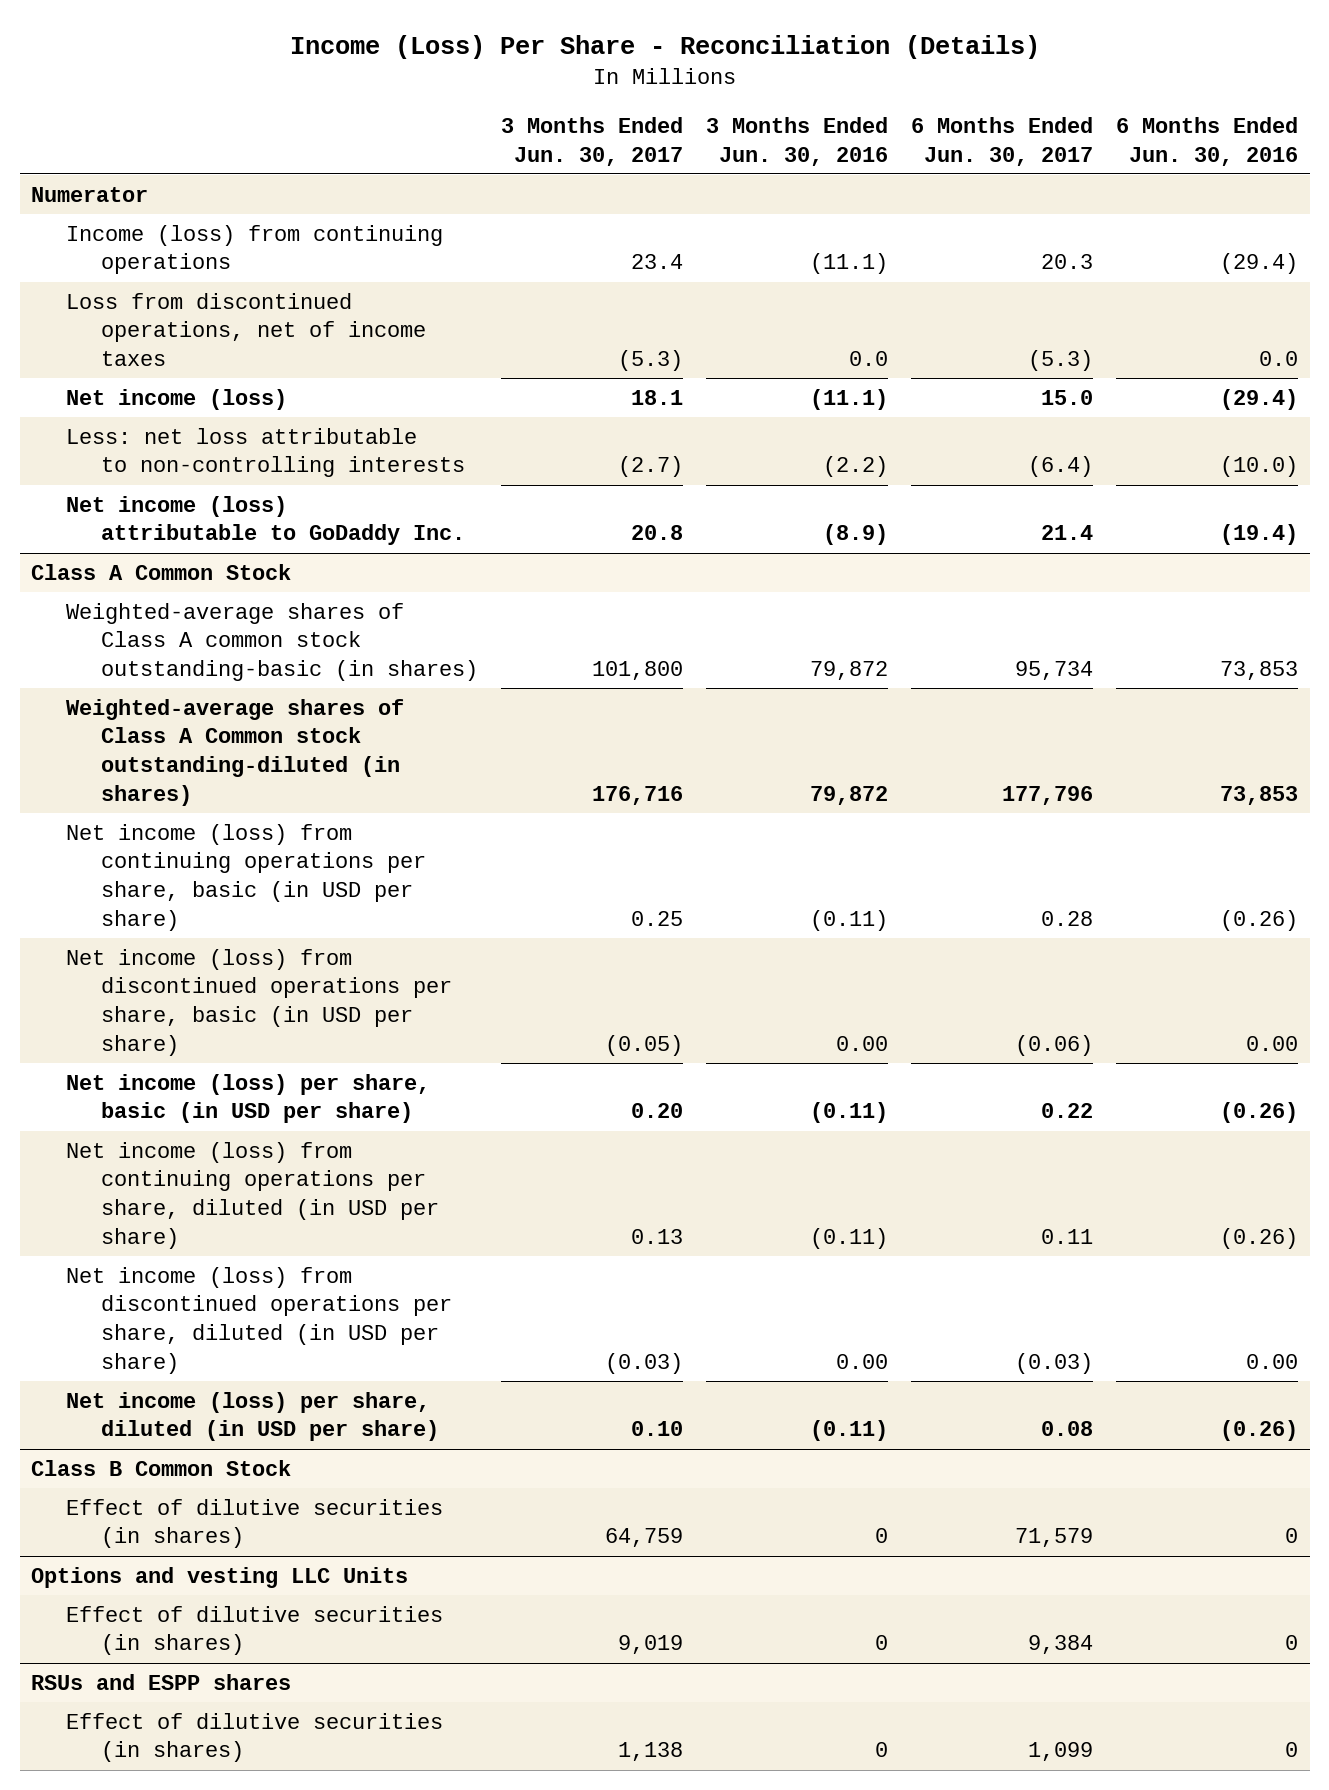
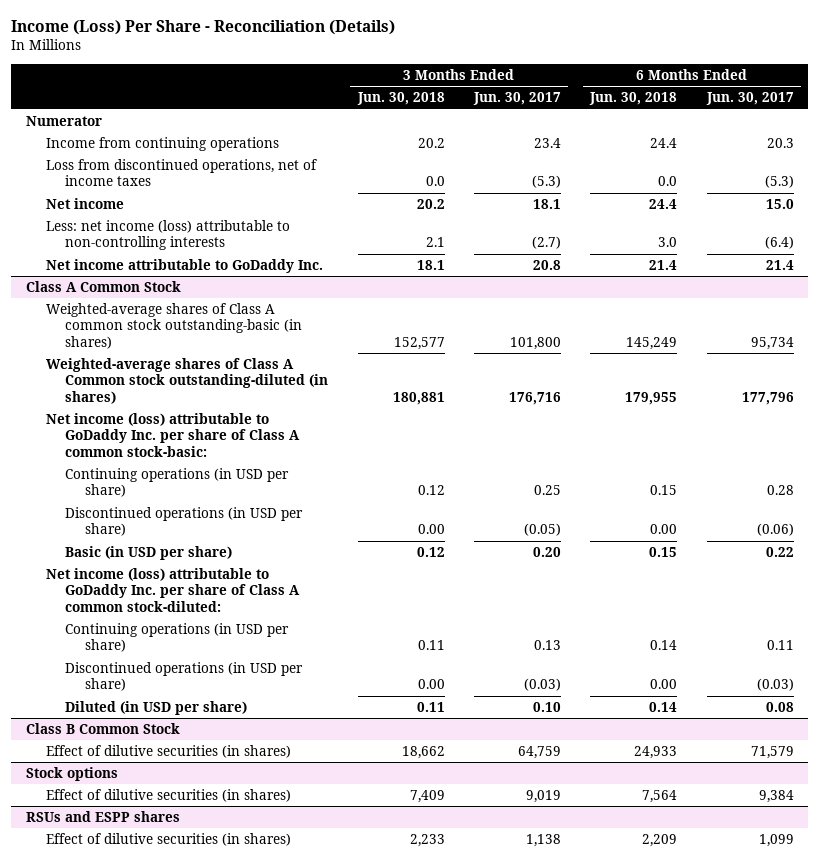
- | 3 Months Ended Jun. 30, 2017 | 3 Months Ended Jun. 30, 2016 | 6 Months Ended Jun. 30, 2017 | 6 Months Ended Jun. 30, 2016
+ | 3 Months Ended Jun. 30, 2018 | 3 Months Ended Jun. 30, 2017 | 6 Months Ended Jun. 30, 2018 | 6 Months Ended Jun. 30, 2017
- Income (loss) from continuing operations | 23.4 | (11.1) | 20.3 | (29.4)
+ Income from continuing operations | 20.2 | 23.4 | 24.4 | 20.3
- Net income (loss) | 18.1 | (11.1) | 15.0 | (29.4)
- Less: net loss attributable to non-controlling interests | (2.7) | (2.2) | (6.4) | (10.0)
- Net income (loss) attributable to GoDaddy Inc. | 20.8 | (8.9) | 21.4 | (19.4)
+ Net income | 20.2 | 18.1 | 24.4 | 15.0
+ Less: net income (loss) attributable to non-controlling interests | 2.1 | (2.7) | 3.0 | (6.4)
+ Net income attributable to GoDaddy Inc. | 18.1 | 20.8 | 21.4 | 21.4
@ Class A Common Stock
- Net income (loss) from continuing operations per share, basic (in USD per share) | 0.25 | (0.11) | 0.28 | (0.26)
- Net income (loss) from discontinued operations per share, basic (in USD per share) | (0.05) | 0.00 | (0.06) | 0.00
- Net income (loss) per share, basic (in USD per share) | 0.20 | (0.11) | 0.22 | (0.26)
- Net income (loss) from continuing operations per share, diluted (in USD per share) | 0.13 | (0.11) | 0.11 | (0.26)
- Net income (loss) from discontinued operations per share, diluted (in USD per share) | (0.03) | 0.00 | (0.03) | 0.00
- Net income (loss) per share, diluted (in USD per share) | 0.10 | (0.11) | 0.08 | (0.26)
+ Net income (loss) attributable to GoDaddy Inc. per share of Class A common stock-basic:
+ Continuing operations (in USD per share) | 0.12 | 0.25 | 0.15 | 0.28
+ Discontinued operations (in USD per share) | 0.00 | (0.05) | 0.00 | (0.06)
+ Basic (in USD per share) | 0.12 | 0.20 | 0.15 | 0.22
+ Net income (loss) attributable to GoDaddy Inc. per share of Class A common stock-diluted:
+ Continuing operations (in USD per share) | 0.11 | 0.13 | 0.14 | 0.11
+ Discontinued operations (in USD per share) | 0.00 | (0.03) | 0.00 | (0.03)
+ Diluted (in USD per share) | 0.11 | 0.10 | 0.14 | 0.08
- Options and vesting LLC Units
+ Stock options

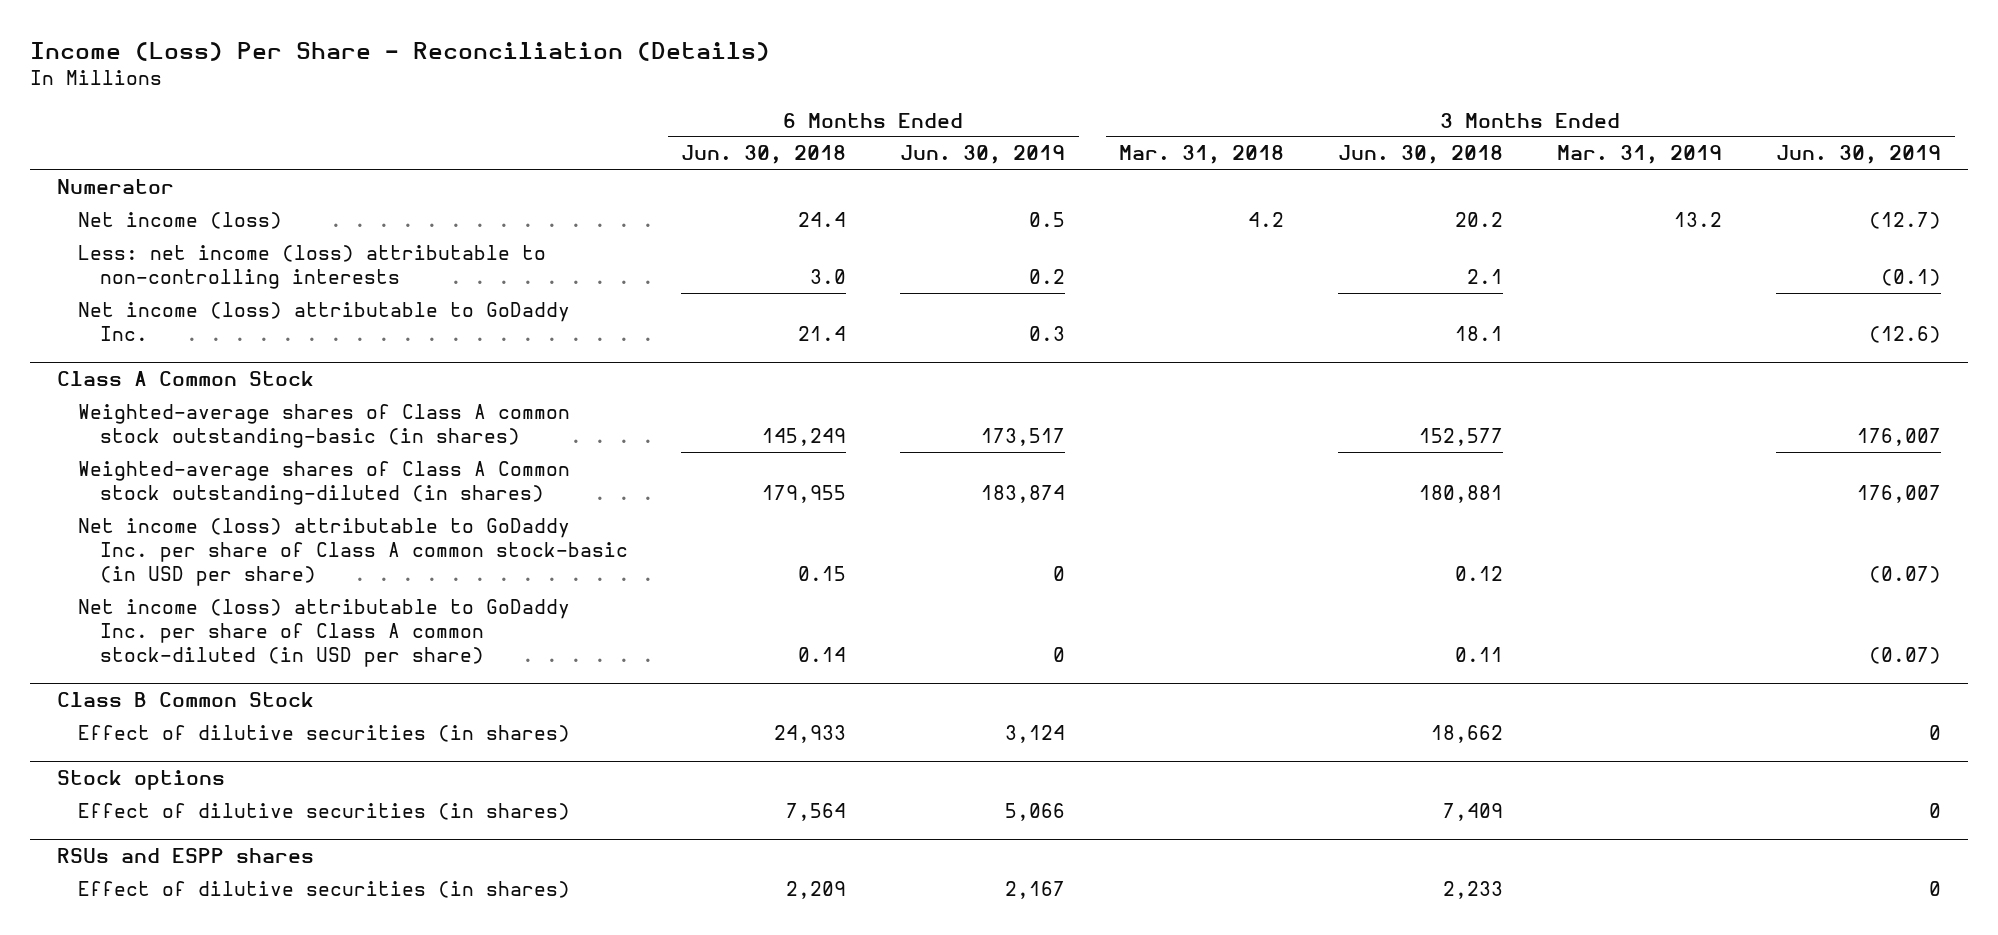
- | 3 Months Ended Jun. 30, 2018 | 3 Months Ended Jun. 30, 2017 | 6 Months Ended Jun. 30, 2018 | 6 Months Ended Jun. 30, 2017
+ | 6 Months Ended Jun. 30, 2018 | 6 Months Ended Jun. 30, 2019 | 3 Months Ended Mar. 31, 2018 | 3 Months Ended Jun. 30, 2018 | 3 Months Ended Mar. 31, 2019 | 3 Months Ended Jun. 30, 2019
- Income from continuing operations | 20.2 | 23.4 | 24.4 | 20.3
- Loss from discontinued operations, net of income taxes | 0.0 | (5.3) | 0.0 | (5.3)
- Net income | 20.2 | 18.1 | 24.4 | 15.0
+ Net income (loss) | 24.4 | 0.5 | 4.2 | 20.2 | 13.2 | (12.7)
- Net income attributable to GoDaddy Inc. | 18.1 | 20.8 | 21.4 | 21.4
+ Net income (loss) attributable to GoDaddy Inc. | 21.4 | 0.3 | | 18.1 | | (12.6)
@ Class A Common Stock
- Net income (loss) attributable to GoDaddy Inc. per share of Class A common stock-basic:
- Continuing operations (in USD per share) | 0.12 | 0.25 | 0.15 | 0.28
- Discontinued operations (in USD per share) | 0.00 | (0.05) | 0.00 | (0.06)
- Basic (in USD per share) | 0.12 | 0.20 | 0.15 | 0.22
- Net income (loss) attributable to GoDaddy Inc. per share of Class A common stock-diluted:
- Continuing operations (in USD per share) | 0.11 | 0.13 | 0.14 | 0.11
- Discontinued operations (in USD per share) | 0.00 | (0.03) | 0.00 | (0.03)
- Diluted (in USD per share) | 0.11 | 0.10 | 0.14 | 0.08
+ Net income (loss) attributable to GoDaddy Inc. per share of Class A common stock-basic (in USD per share) | 0.15 | 0 | | 0.12 | | (0.07)
+ Net income (loss) attributable to GoDaddy Inc. per share of Class A common stock-diluted (in USD per share) | 0.14 | 0 | | 0.11 | | (0.07)

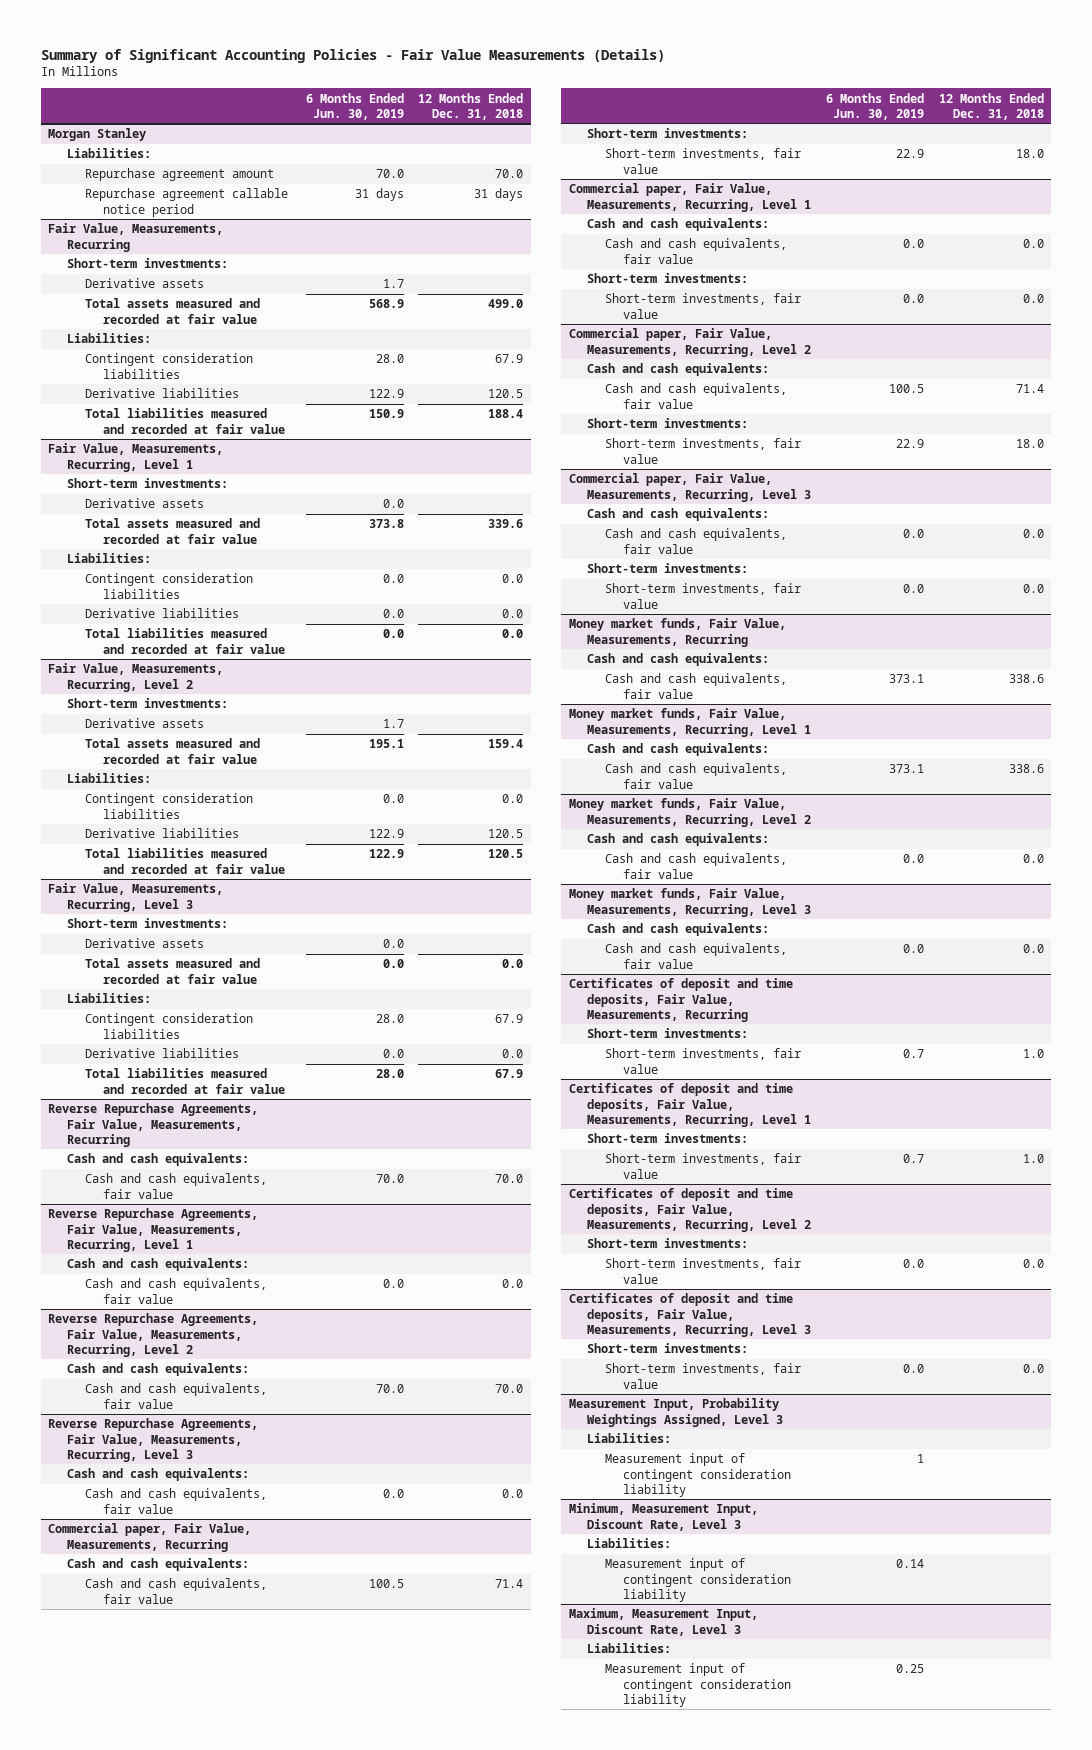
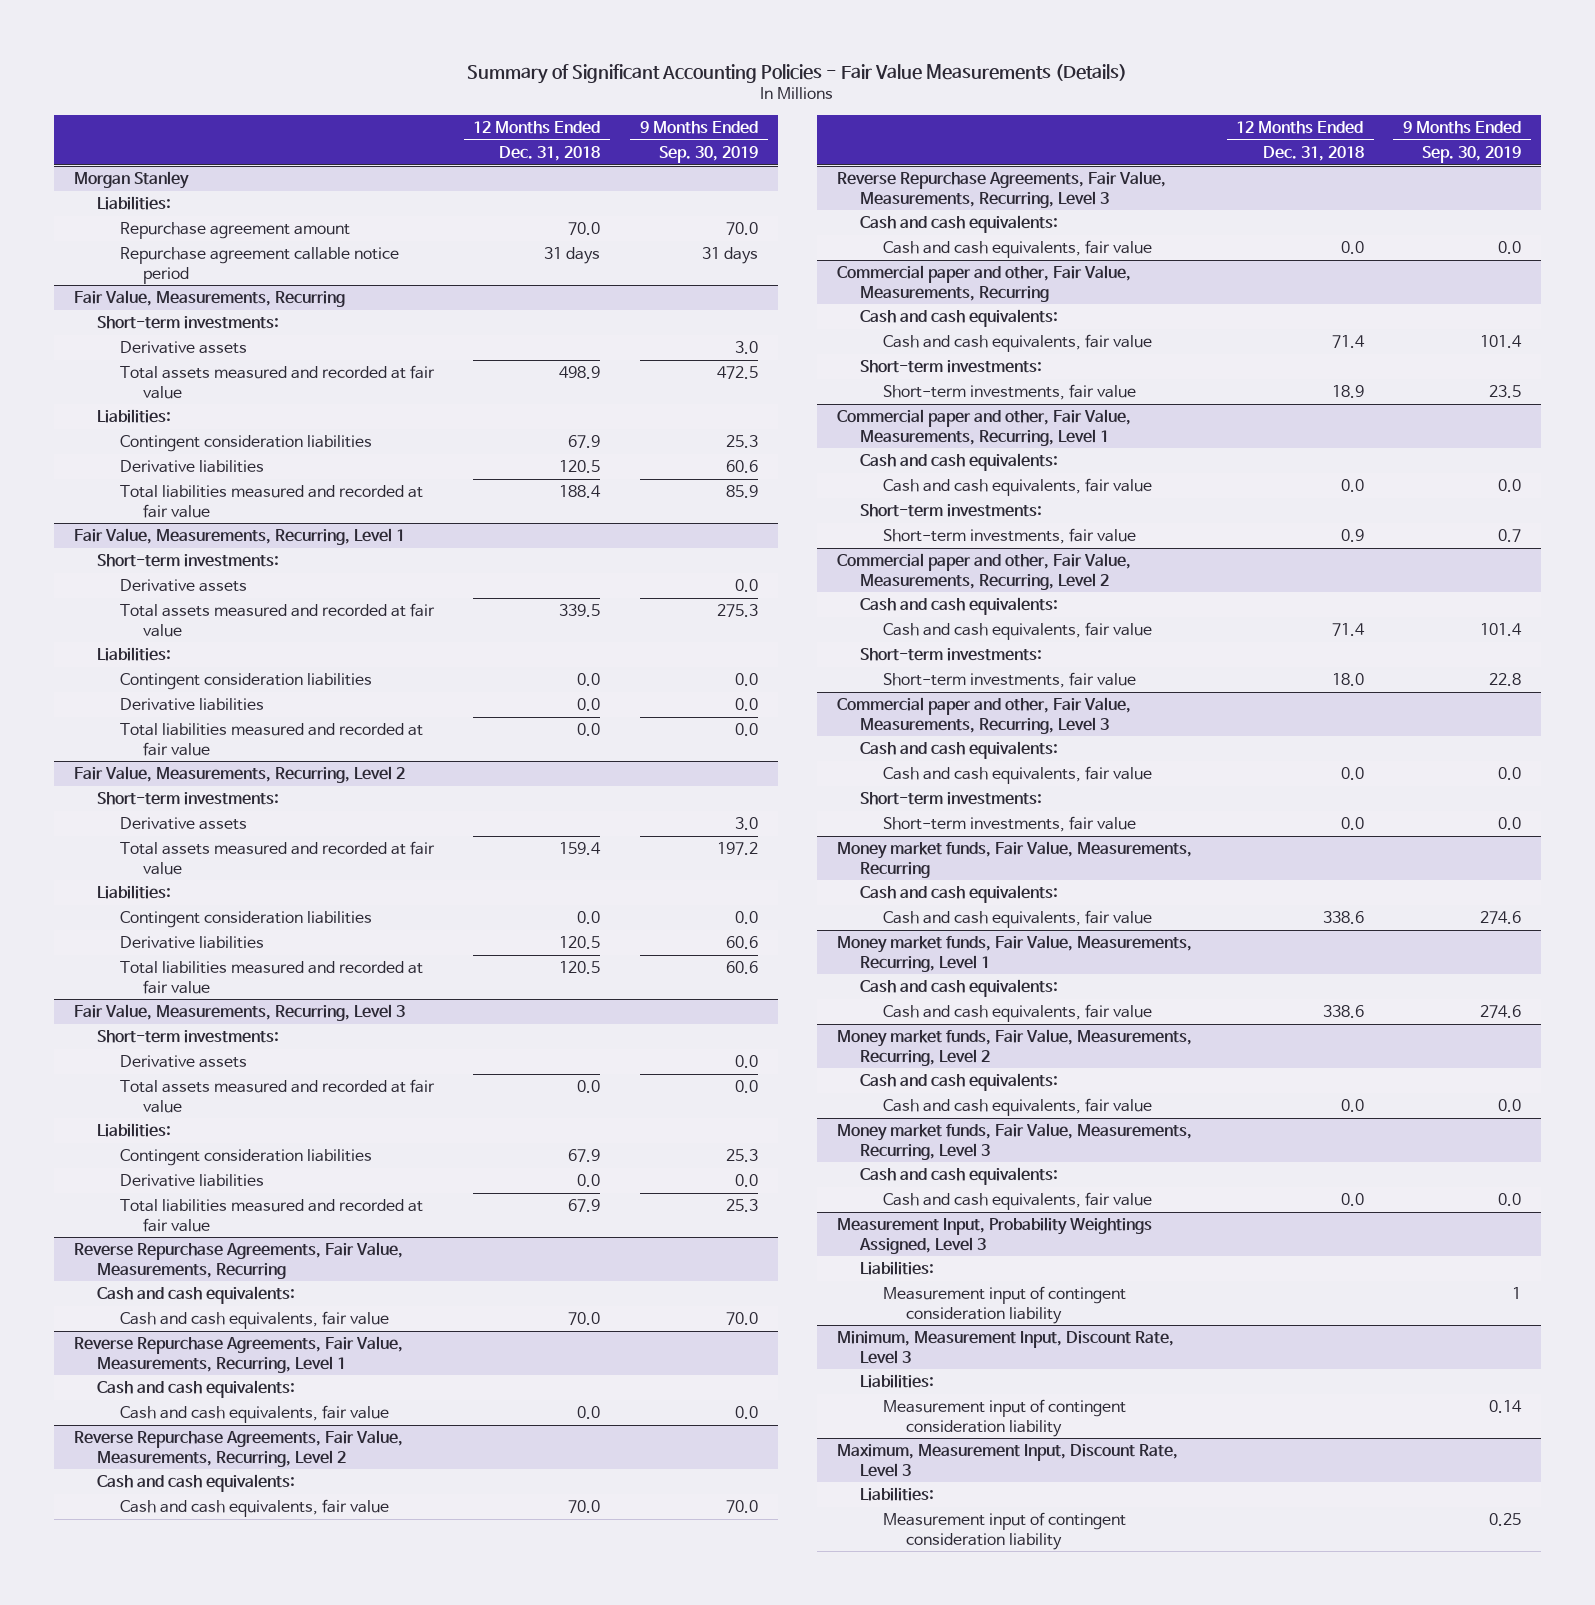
- | 6 Months Ended Jun. 30, 2019 | 12 Months Ended Dec. 31, 2018
+ | 12 Months Ended Dec. 31, 2018 | 9 Months Ended Sep. 30, 2019
@ Fair Value, Measurements, Recurring
- Total assets measured and recorded at fair value | 568.9 | 499.0
+ Total assets measured and recorded at fair value | 498.9 | 472.5
@ Fair Value, Measurements, Recurring, Level 1
- Total assets measured and recorded at fair value | 373.8 | 339.6
+ Total assets measured and recorded at fair value | 339.5 | 275.3
- Commercial paper, Fair Value, Measurements, Recurring
+ Commercial paper and other, Fair Value, Measurements, Recurring
- Short-term investments, fair value | 22.9 | 18.0
- Commercial paper, Fair Value, Measurements, Recurring, Level 1
+ Short-term investments, fair value | 18.9 | 23.5
+ Commercial paper and other, Fair Value, Measurements, Recurring, Level 1
- Short-term investments, fair value | 0.0 | 0.0
- Commercial paper, Fair Value, Measurements, Recurring, Level 2
+ Short-term investments, fair value | 0.9 | 0.7
+ Commercial paper and other, Fair Value, Measurements, Recurring, Level 2
- Commercial paper, Fair Value, Measurements, Recurring, Level 3
+ Commercial paper and other, Fair Value, Measurements, Recurring, Level 3
- Certificates of deposit and time deposits, Fair Value, Measurements, Recurring
- Short-term investments:
- Short-term investments, fair value | 0.7 | 1.0
- Certificates of deposit and time deposits, Fair Value, Measurements, Recurring, Level 1
- Short-term investments:
- Short-term investments, fair value | 0.7 | 1.0
- Certificates of deposit and time deposits, Fair Value, Measurements, Recurring, Level 2
- Short-term investments:
- Short-term investments, fair value | 0.0 | 0.0
- Certificates of deposit and time deposits, Fair Value, Measurements, Recurring, Level 3
- Short-term investments:
- Short-term investments, fair value | 0.0 | 0.0

